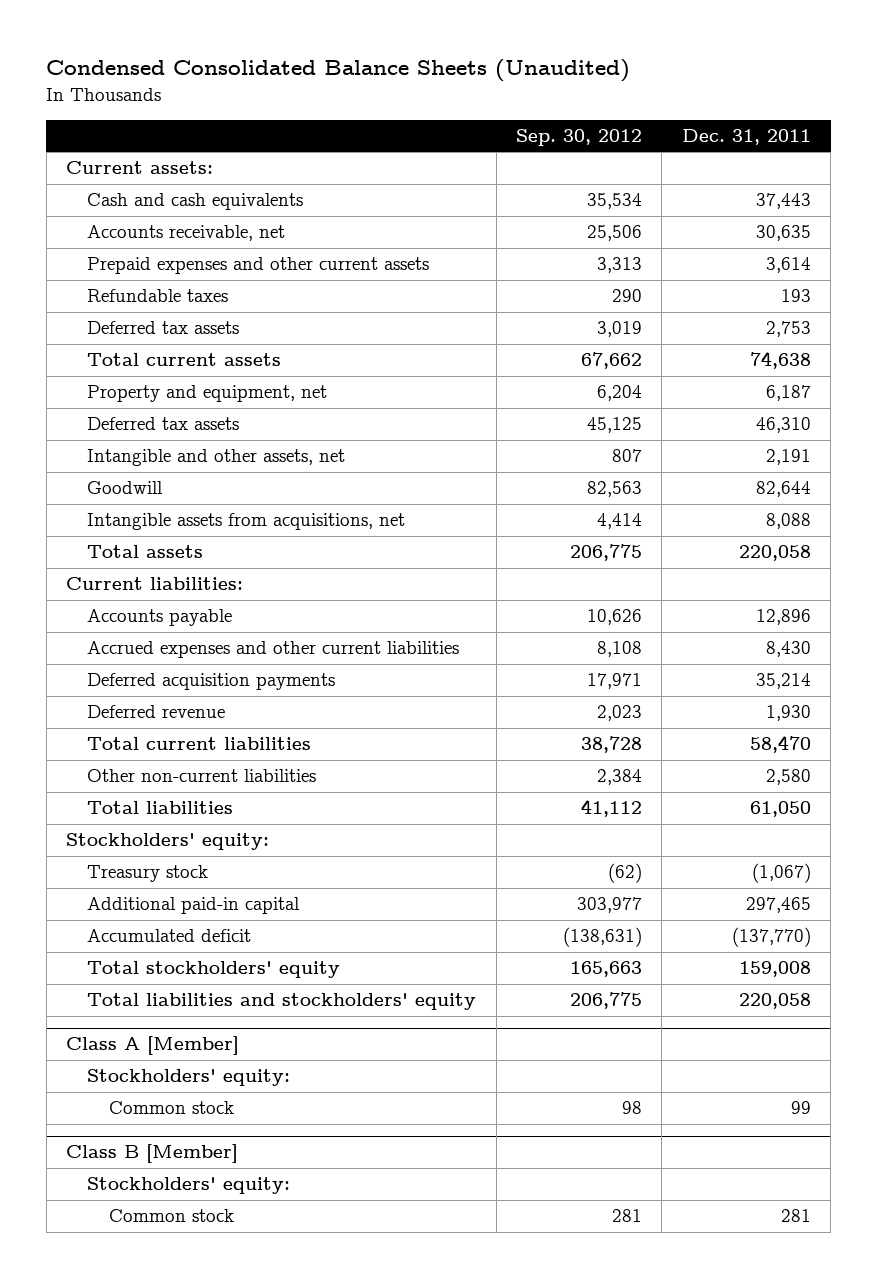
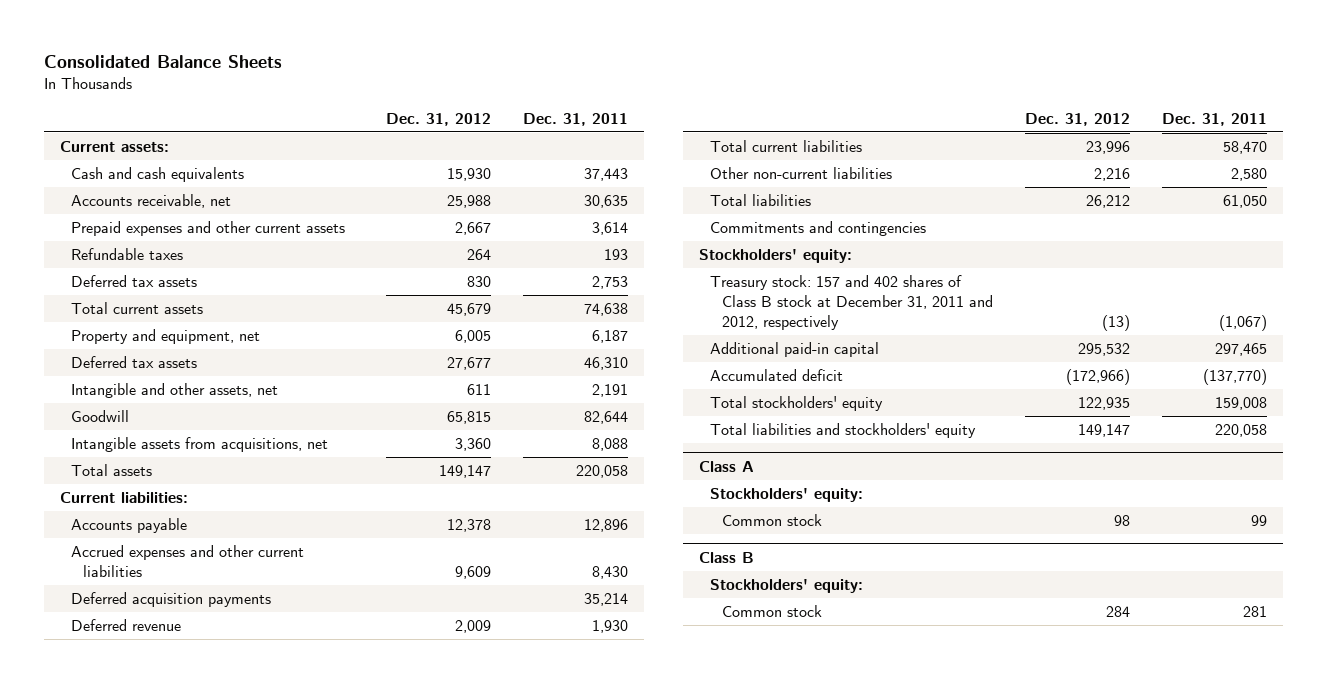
- Condensed Consolidated Balance Sheets (Unaudited)
+ Consolidated Balance Sheets
- | Sep. 30, 2012 | Dec. 31, 2011
+ | Dec. 31, 2012 | Dec. 31, 2011
+ Commitments and contingencies
- Treasury stock | (62) | (1,067)
+ Treasury stock: 157 and 402 shares of Class B stock at December 31, 2011 and 2012, respectively | (13) | (1,067)
- Class A [Member]
+ Class A
- Class B [Member]
+ Class B

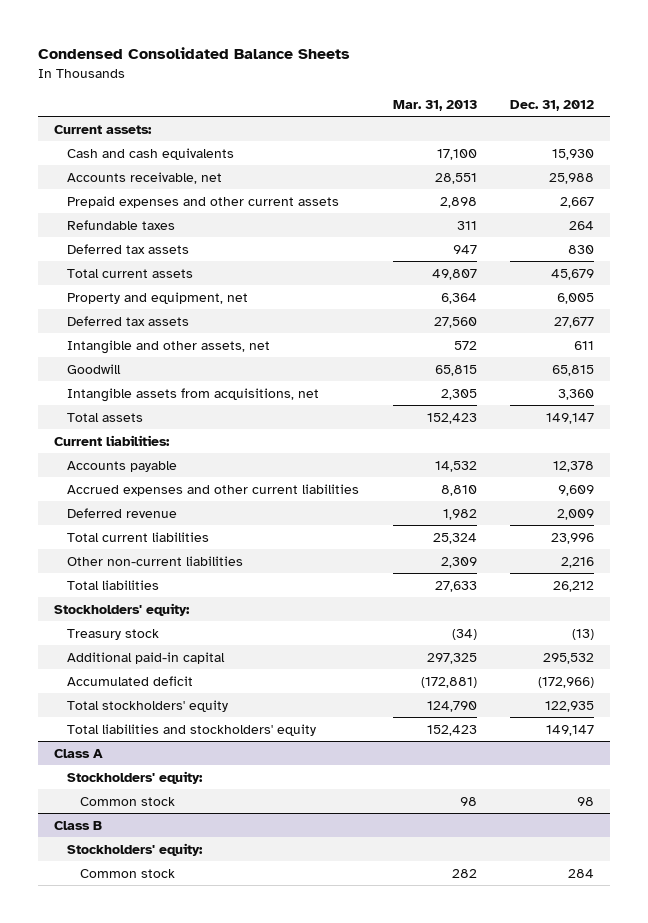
- Consolidated Balance Sheets
+ Condensed Consolidated Balance Sheets
- | Dec. 31, 2012 | Dec. 31, 2011
+ | Mar. 31, 2013 | Dec. 31, 2012
- Deferred acquisition payments | | 35,214
- Commitments and contingencies
- Treasury stock: 157 and 402 shares of Class B stock at December 31, 2011 and 2012, respectively | (13) | (1,067)
+ Treasury stock | (34) | (13)

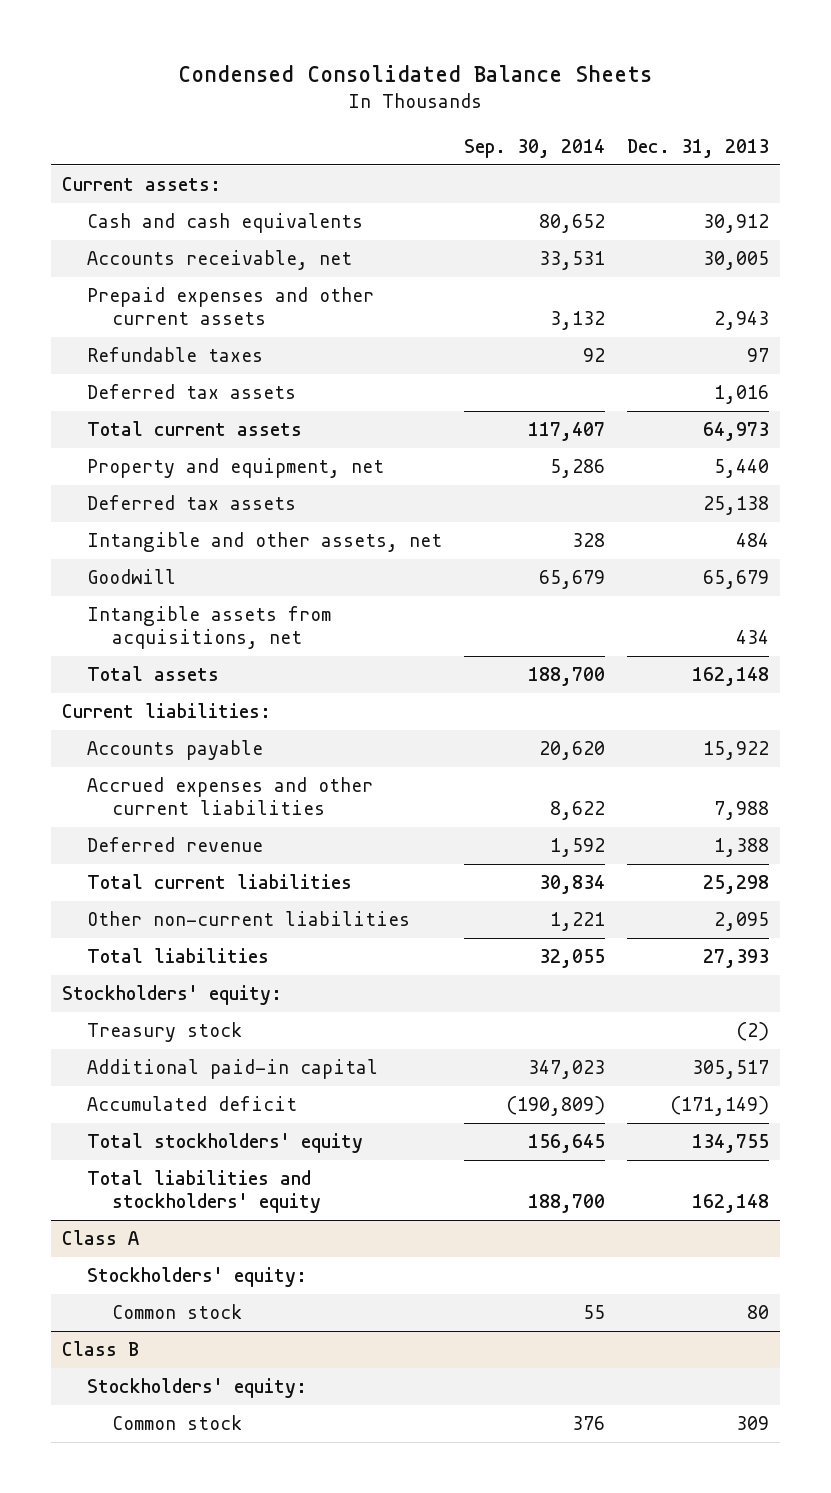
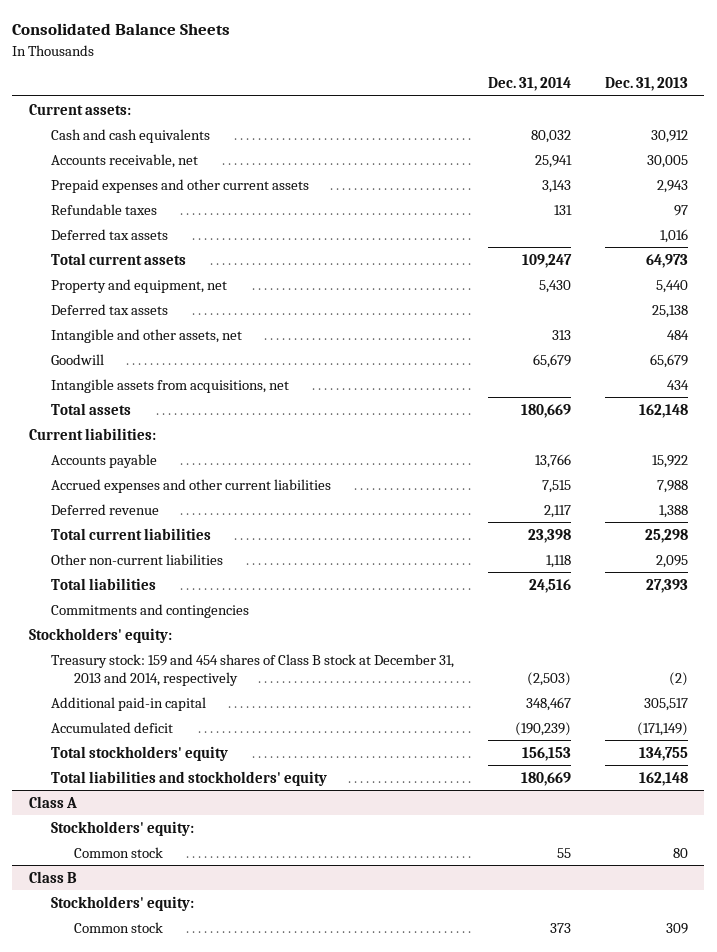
- Condensed Consolidated Balance Sheets
+ Consolidated Balance Sheets
- | Sep. 30, 2014 | Dec. 31, 2013
+ | Dec. 31, 2014 | Dec. 31, 2013
+ Commitments and contingencies
- Treasury stock | | (2)
+ Treasury stock: 159 and 454 shares of Class B stock at December 31, 2013 and 2014, respectively | (2,503) | (2)

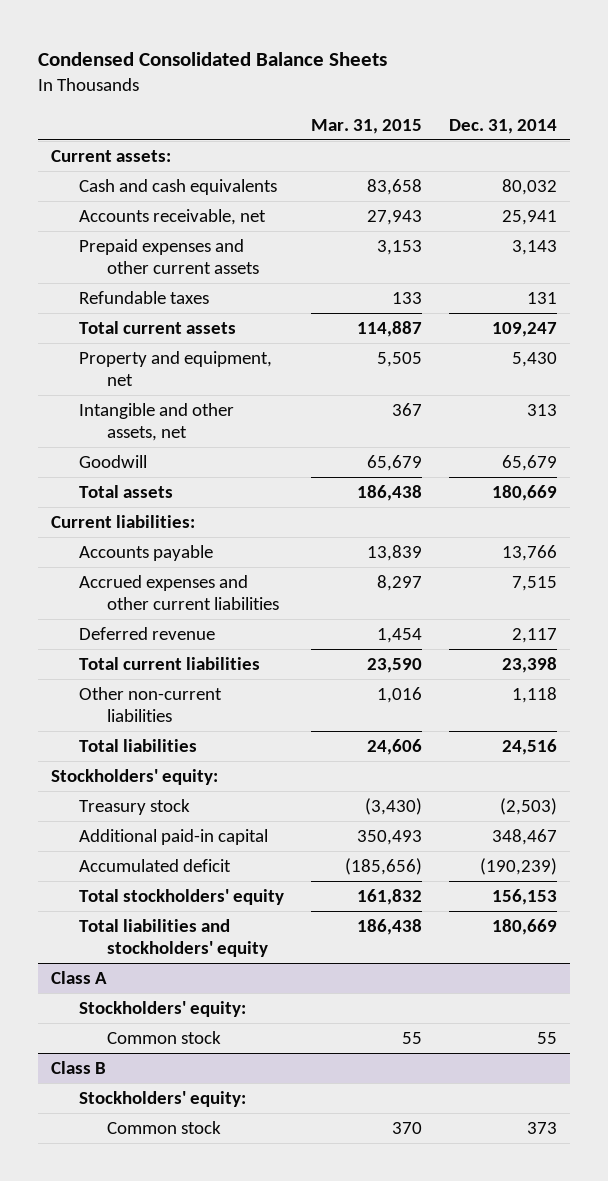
- Consolidated Balance Sheets
+ Condensed Consolidated Balance Sheets
- | Dec. 31, 2014 | Dec. 31, 2013
+ | Mar. 31, 2015 | Dec. 31, 2014
- Deferred tax assets | | 1,016
- Deferred tax assets | | 25,138
- Intangible assets from acquisitions, net | | 434
- Commitments and contingencies
- Treasury stock: 159 and 454 shares of Class B stock at December 31, 2013 and 2014, respectively | (2,503) | (2)
+ Treasury stock | (3,430) | (2,503)

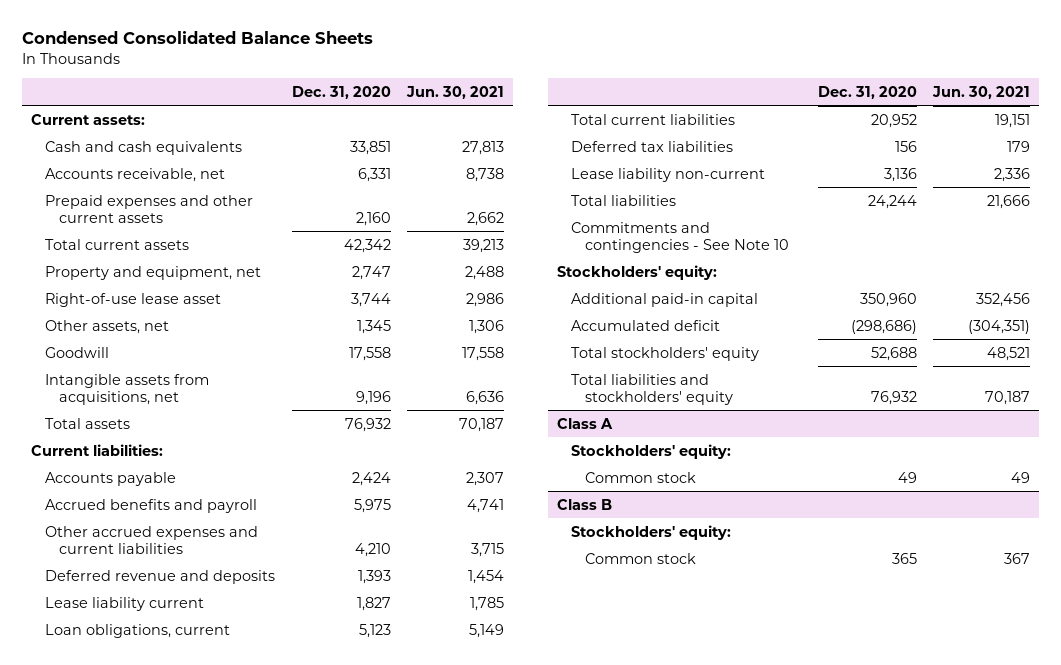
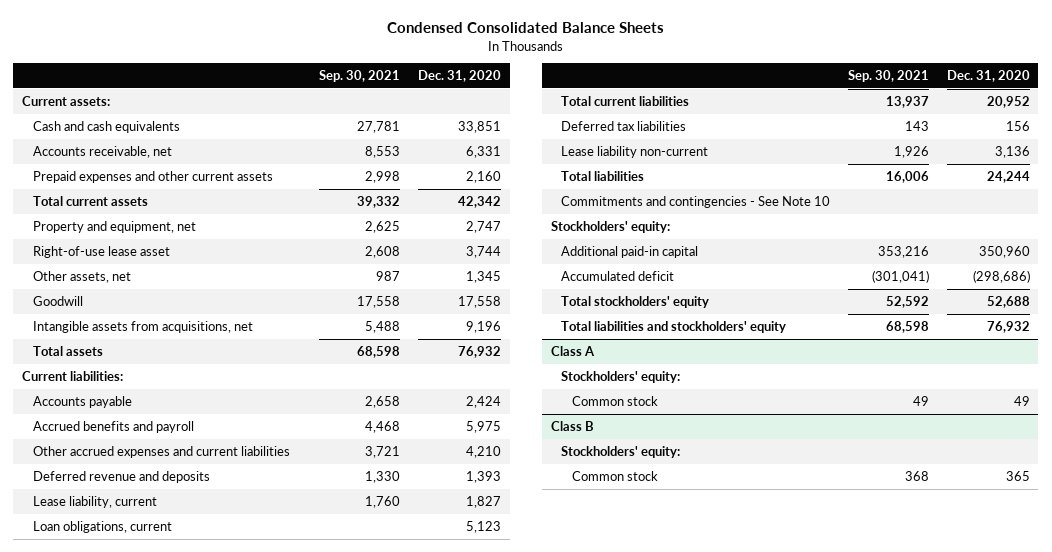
- | Dec. 31, 2020 | Jun. 30, 2021
+ | Sep. 30, 2021 | Dec. 31, 2020
- Lease liability current | 1,827 | 1,785
+ Lease liability, current | 1,760 | 1,827

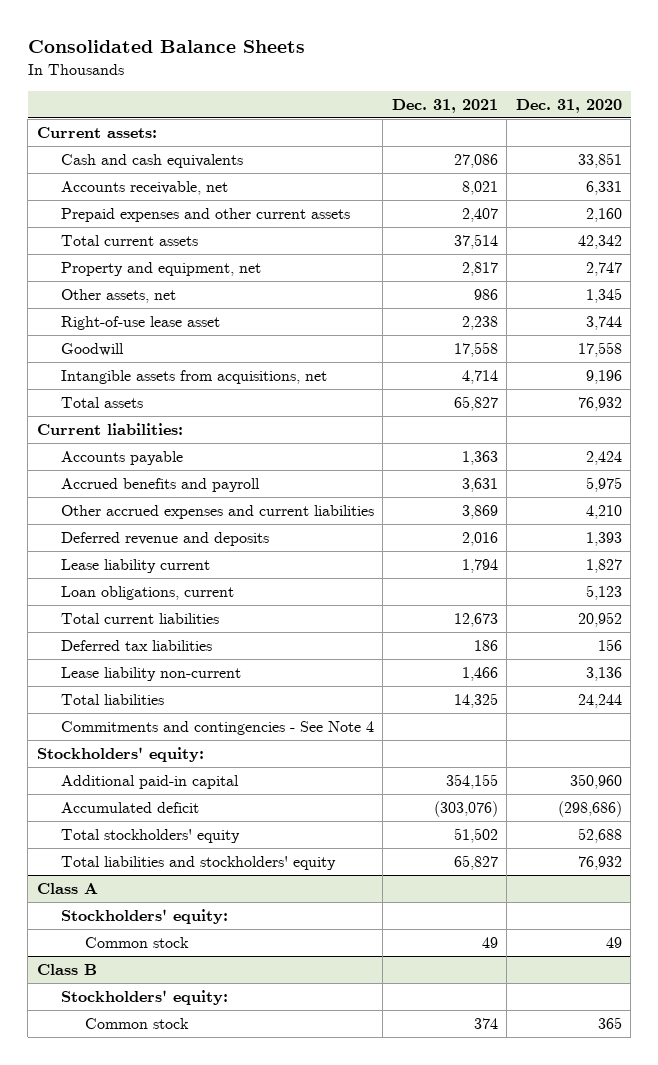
- Condensed Consolidated Balance Sheets
+ Consolidated Balance Sheets
- | Sep. 30, 2021 | Dec. 31, 2020
+ | Dec. 31, 2021 | Dec. 31, 2020
moved down: Right-of-use lease asset | 2,238 | 3,744
- Lease liability, current | 1,760 | 1,827
+ Lease liability current | 1,794 | 1,827
- Commitments and contingencies - See Note 10
+ Commitments and contingencies - See Note 4

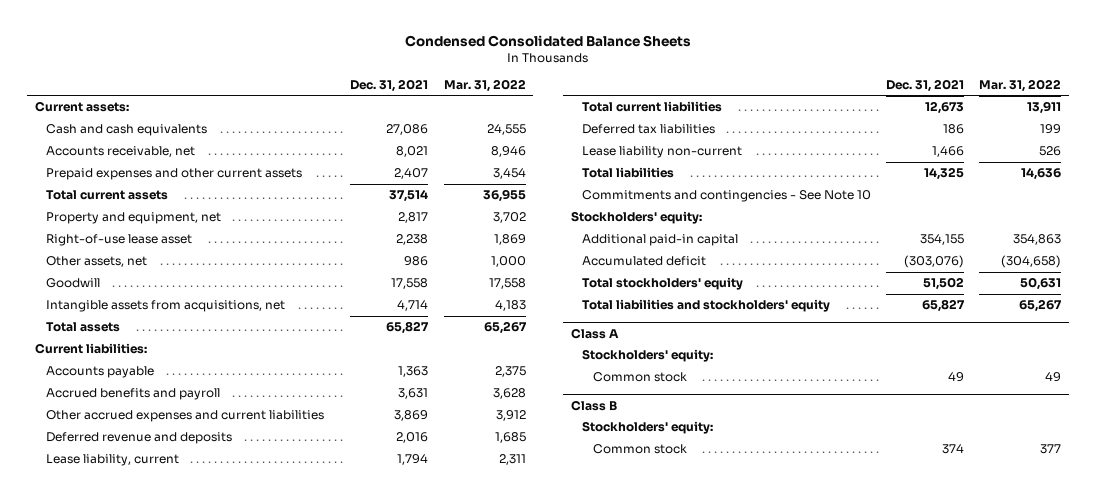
- Consolidated Balance Sheets
+ Condensed Consolidated Balance Sheets
- | Dec. 31, 2021 | Dec. 31, 2020
+ | Dec. 31, 2021 | Mar. 31, 2022
moved down: Other assets, net | 986 | 1,000
- Lease liability current | 1,794 | 1,827
- Loan obligations, current | | 5,123
+ Lease liability, current | 1,794 | 2,311
- Commitments and contingencies - See Note 4
+ Commitments and contingencies - See Note 10

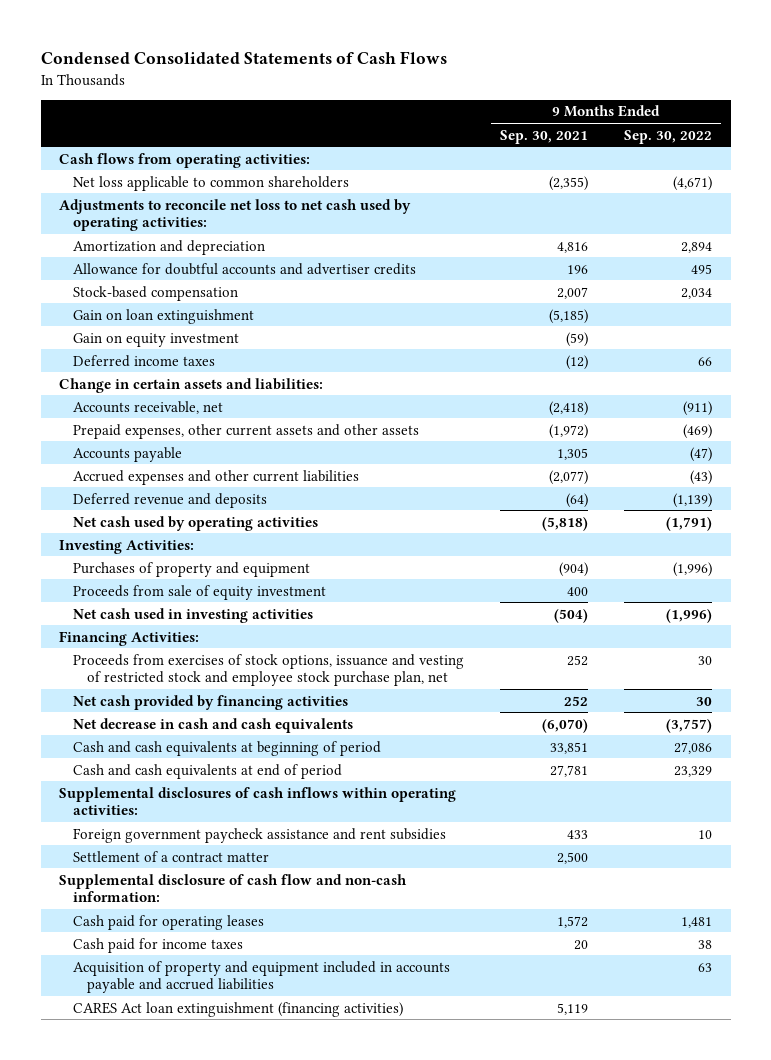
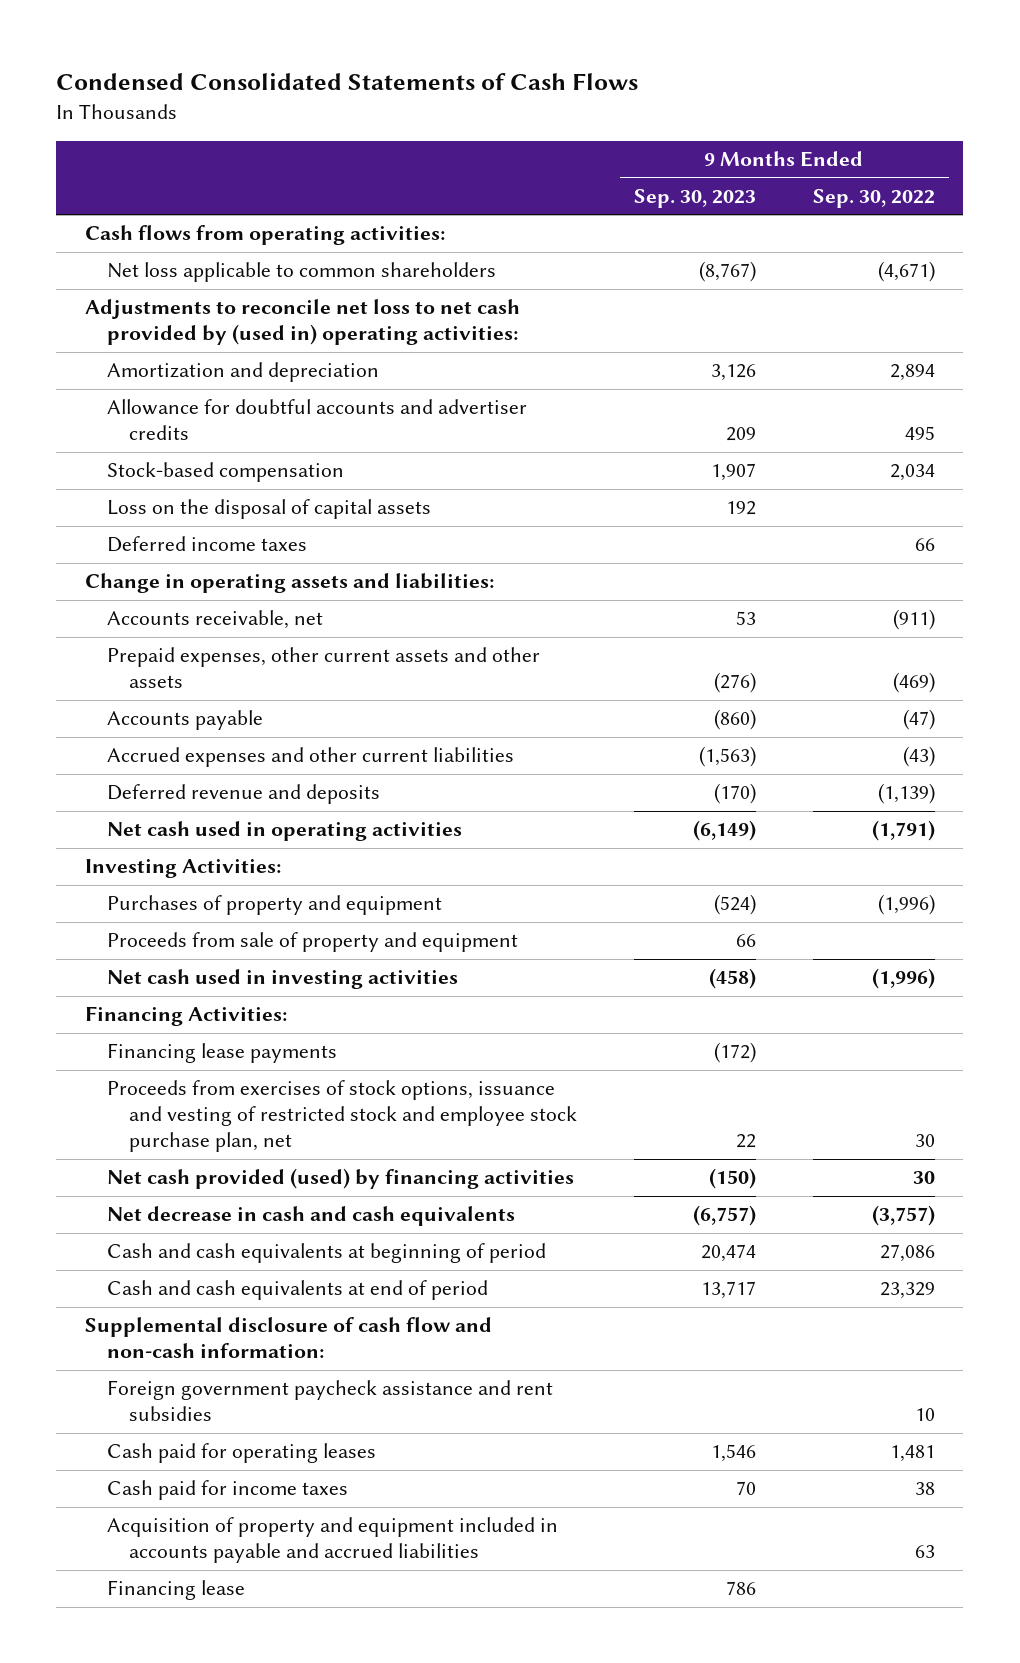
- | 9 Months Ended Sep. 30, 2021 | 9 Months Ended Sep. 30, 2022
+ | 9 Months Ended Sep. 30, 2023 | 9 Months Ended Sep. 30, 2022
- Adjustments to reconcile net loss to net cash used by operating activities:
+ Adjustments to reconcile net loss to net cash provided by (used in) operating activities:
- Gain on loan extinguishment | (5,185) |
- Gain on equity investment | (59) |
+ Loss on the disposal of capital assets | 192 |
- Change in certain assets and liabilities:
+ Change in operating assets and liabilities:
- Net cash used by operating activities | (5,818) | (1,791)
+ Net cash used in operating activities | (6,149) | (1,791)
- Proceeds from sale of equity investment | 400 |
+ Proceeds from sale of property and equipment | 66 |
+ Financing lease payments | (172) |
- Net cash provided by financing activities | 252 | 30
+ Net cash provided (used) by financing activities | (150) | 30
- Supplemental disclosures of cash inflows within operating activities:
- Settlement of a contract matter | 2,500 |
moved down: Foreign government paycheck assistance and rent subsidies | | 10
- CARES Act loan extinguishment (financing activities) | 5,119 |
+ Financing lease | 786 |

